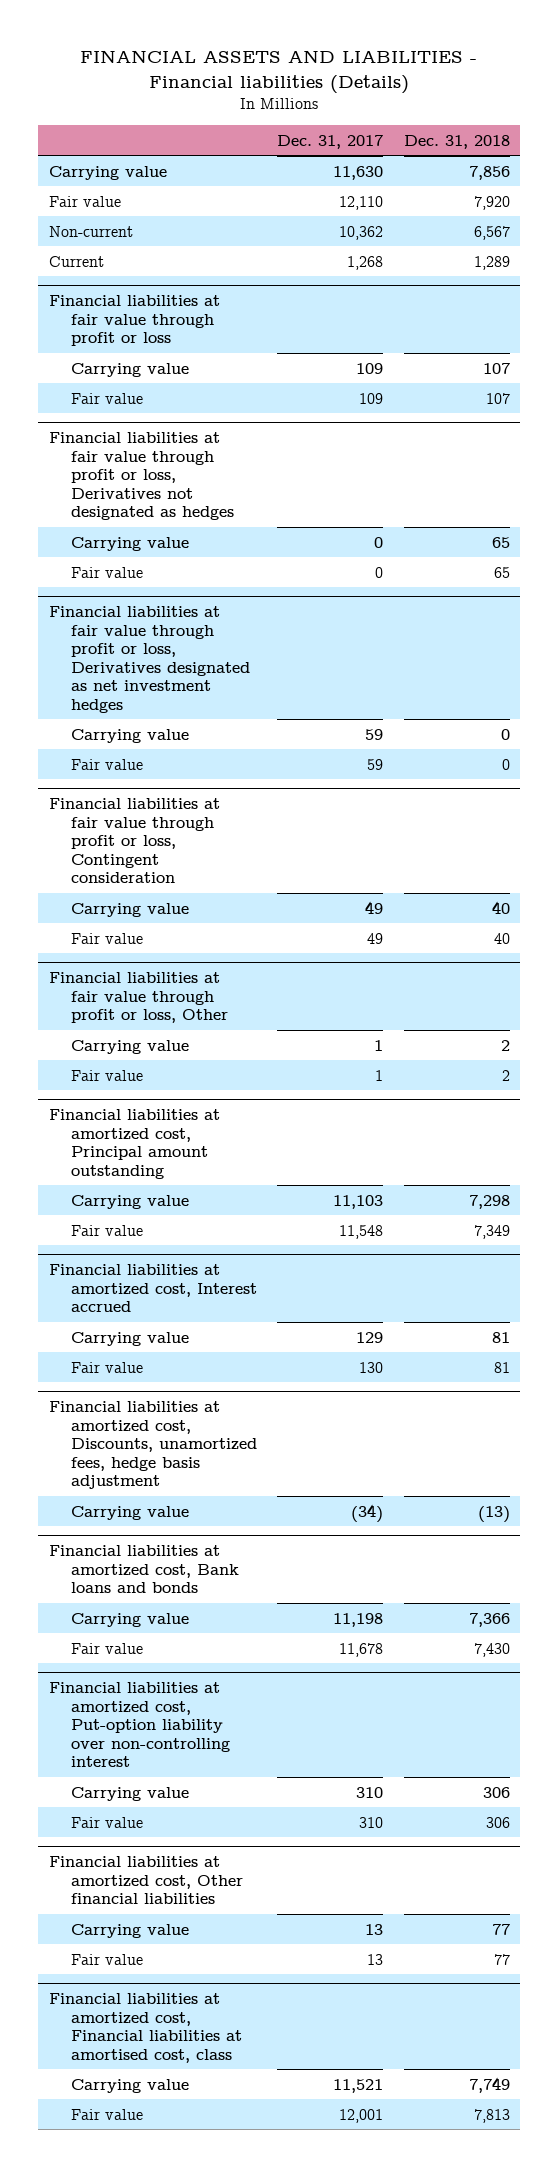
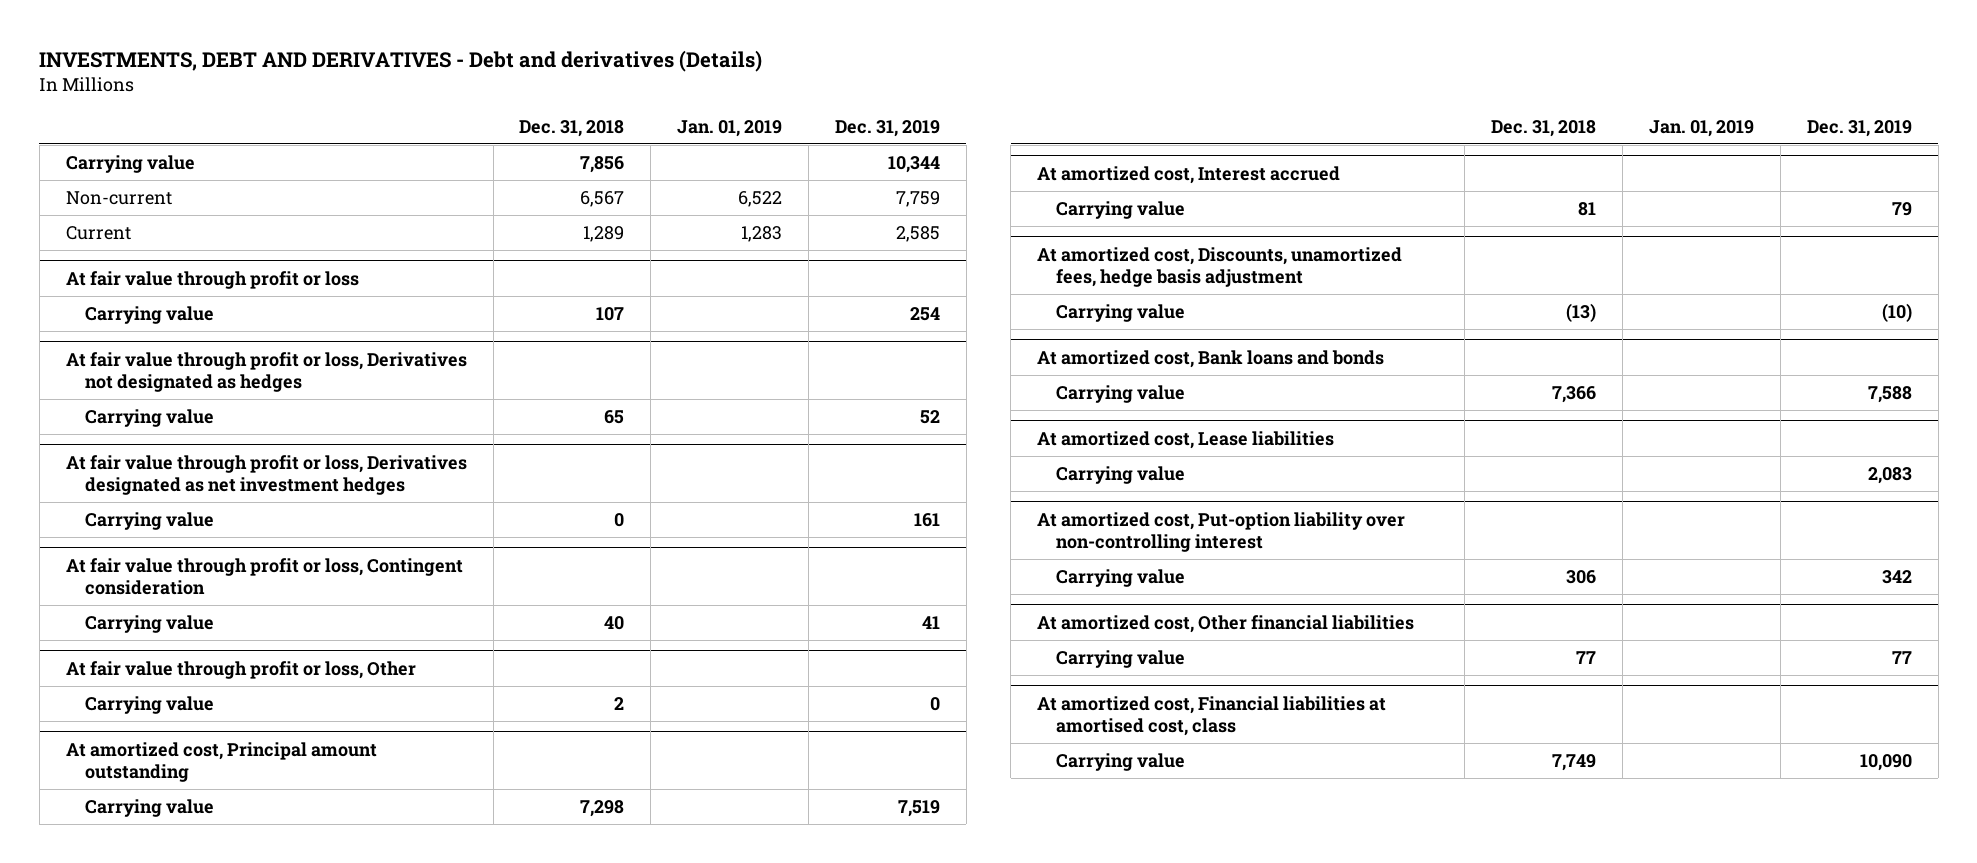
- FINANCIAL ASSETS AND LIABILITIES - Financial liabilities (Details)
+ INVESTMENTS, DEBT AND DERIVATIVES - Debt and derivatives (Details)
- | Dec. 31, 2017 | Dec. 31, 2018
+ | Dec. 31, 2018 | Jan. 01, 2019 | Dec. 31, 2019
- Fair value | 12,110 | 7,920
- Financial liabilities at fair value through profit or loss
+ At fair value through profit or loss
- Fair value | 109 | 107
- Financial liabilities at fair value through profit or loss, Derivatives not designated as hedges
+ At fair value through profit or loss, Derivatives not designated as hedges
- Fair value | 0 | 65
- Financial liabilities at fair value through profit or loss, Derivatives designated as net investment hedges
+ At fair value through profit or loss, Derivatives designated as net investment hedges
- Fair value | 59 | 0
- Financial liabilities at fair value through profit or loss, Contingent consideration
+ At fair value through profit or loss, Contingent consideration
- Fair value | 49 | 40
- Financial liabilities at fair value through profit or loss, Other
+ At fair value through profit or loss, Other
- Fair value | 1 | 2
- Financial liabilities at amortized cost, Principal amount outstanding
+ At amortized cost, Principal amount outstanding
- Fair value | 11,548 | 7,349
- Financial liabilities at amortized cost, Interest accrued
+ At amortized cost, Interest accrued
- Fair value | 130 | 81
- Financial liabilities at amortized cost, Discounts, unamortized fees, hedge basis adjustment
+ At amortized cost, Discounts, unamortized fees, hedge basis adjustment
- Financial liabilities at amortized cost, Bank loans and bonds
+ At amortized cost, Bank loans and bonds
- Fair value | 11,678 | 7,430
- Financial liabilities at amortized cost, Put-option liability over non-controlling interest
+ At amortized cost, Lease liabilities
+ Carrying value | | | 2,083
+ At amortized cost, Put-option liability over non-controlling interest
- Fair value | 310 | 306
- Financial liabilities at amortized cost, Other financial liabilities
+ At amortized cost, Other financial liabilities
- Fair value | 13 | 77
- Financial liabilities at amortized cost, Financial liabilities at amortised cost, class
+ At amortized cost, Financial liabilities at amortised cost, class
- Fair value | 12,001 | 7,813

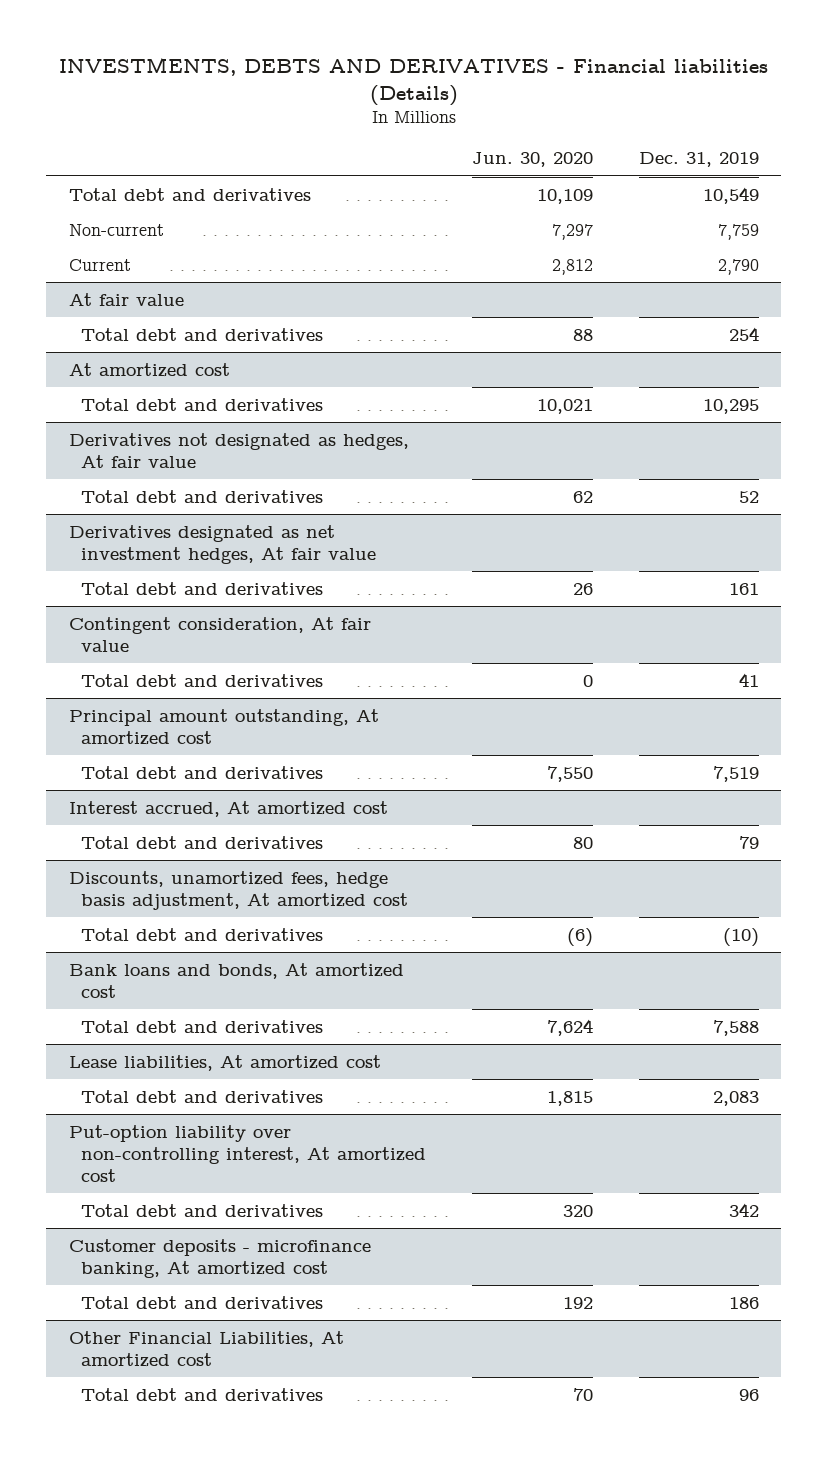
- INVESTMENTS, DEBT AND DERIVATIVES - Debt and derivatives (Details)
+ INVESTMENTS, DEBTS AND DERIVATIVES - Financial liabilities (Details)
- | Dec. 31, 2018 | Jan. 01, 2019 | Dec. 31, 2019
+ | Jun. 30, 2020 | Dec. 31, 2019
- Carrying value | 7,856 | | 10,344
+ Total debt and derivatives | 10,109 | 10,549
- Current | 1,289 | 1,283 | 2,585
- At fair value through profit or loss
- Carrying value | 107 | | 254
- At fair value through profit or loss, Derivatives not designated as hedges
- Carrying value | 65 | | 52
- At fair value through profit or loss, Derivatives designated as net investment hedges
- Carrying value | 0 | | 161
- At fair value through profit or loss, Contingent consideration
- Carrying value | 40 | | 41
- At fair value through profit or loss, Other
- Carrying value | 2 | | 0
- At amortized cost, Principal amount outstanding
- Carrying value | 7,298 | | 7,519
- At amortized cost, Interest accrued
- Carrying value | 81 | | 79
- At amortized cost, Discounts, unamortized fees, hedge basis adjustment
- Carrying value | (13) | | (10)
- At amortized cost, Bank loans and bonds
- Carrying value | 7,366 | | 7,588
- At amortized cost, Lease liabilities
- Carrying value | | | 2,083
- At amortized cost, Put-option liability over non-controlling interest
- Carrying value | 306 | | 342
- At amortized cost, Other financial liabilities
- Carrying value | 77 | | 77
- At amortized cost, Financial liabilities at amortised cost, class
- Carrying value | 7,749 | | 10,090
+ Current | 2,812 | 2,790
+ At fair value
+ Total debt and derivatives | 88 | 254
+ At amortized cost
+ Total debt and derivatives | 10,021 | 10,295
+ Derivatives not designated as hedges, At fair value
+ Total debt and derivatives | 62 | 52
+ Derivatives designated as net investment hedges, At fair value
+ Total debt and derivatives | 26 | 161
+ Contingent consideration, At fair value
+ Total debt and derivatives | 0 | 41
+ Principal amount outstanding, At amortized cost
+ Total debt and derivatives | 7,550 | 7,519
+ Interest accrued, At amortized cost
+ Total debt and derivatives | 80 | 79
+ Discounts, unamortized fees, hedge basis adjustment, At amortized cost
+ Total debt and derivatives | (6) | (10)
+ Bank loans and bonds, At amortized cost
+ Total debt and derivatives | 7,624 | 7,588
+ Lease liabilities, At amortized cost
+ Total debt and derivatives | 1,815 | 2,083
+ Put-option liability over non-controlling interest, At amortized cost
+ Total debt and derivatives | 320 | 342
+ Customer deposits - microfinance banking, At amortized cost
+ Total debt and derivatives | 192 | 186
+ Other Financial Liabilities, At amortized cost
+ Total debt and derivatives | 70 | 96

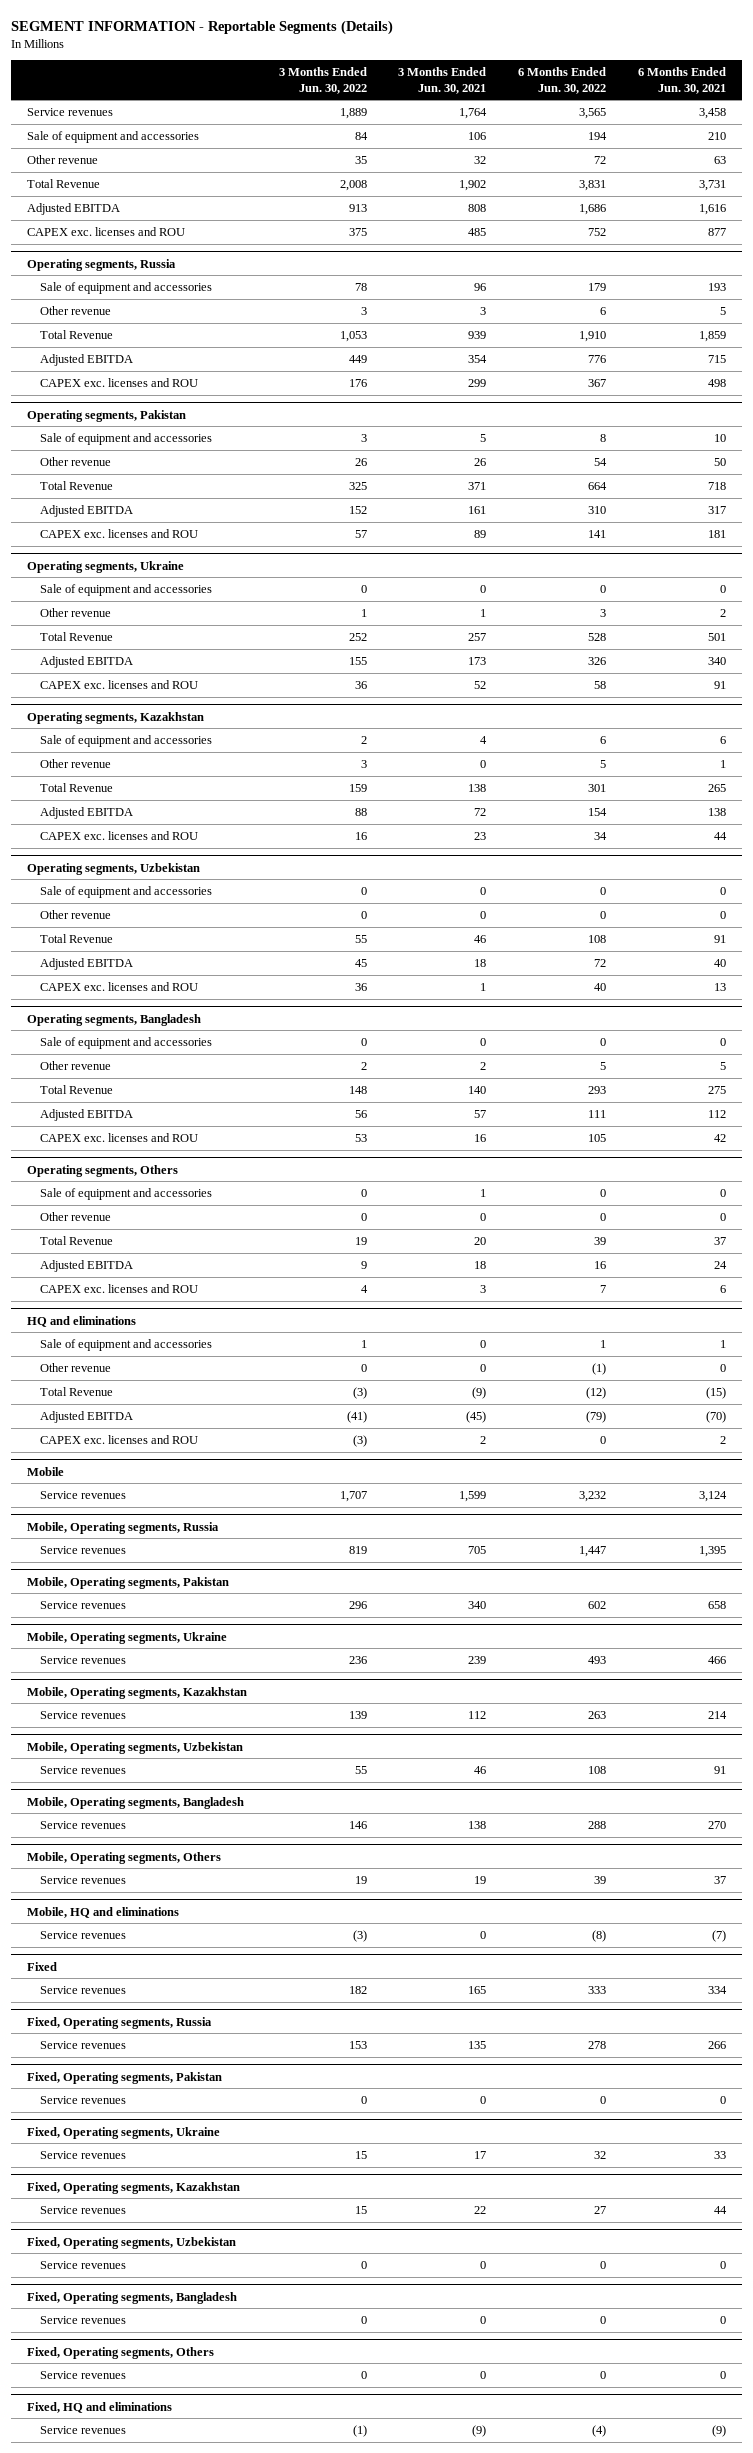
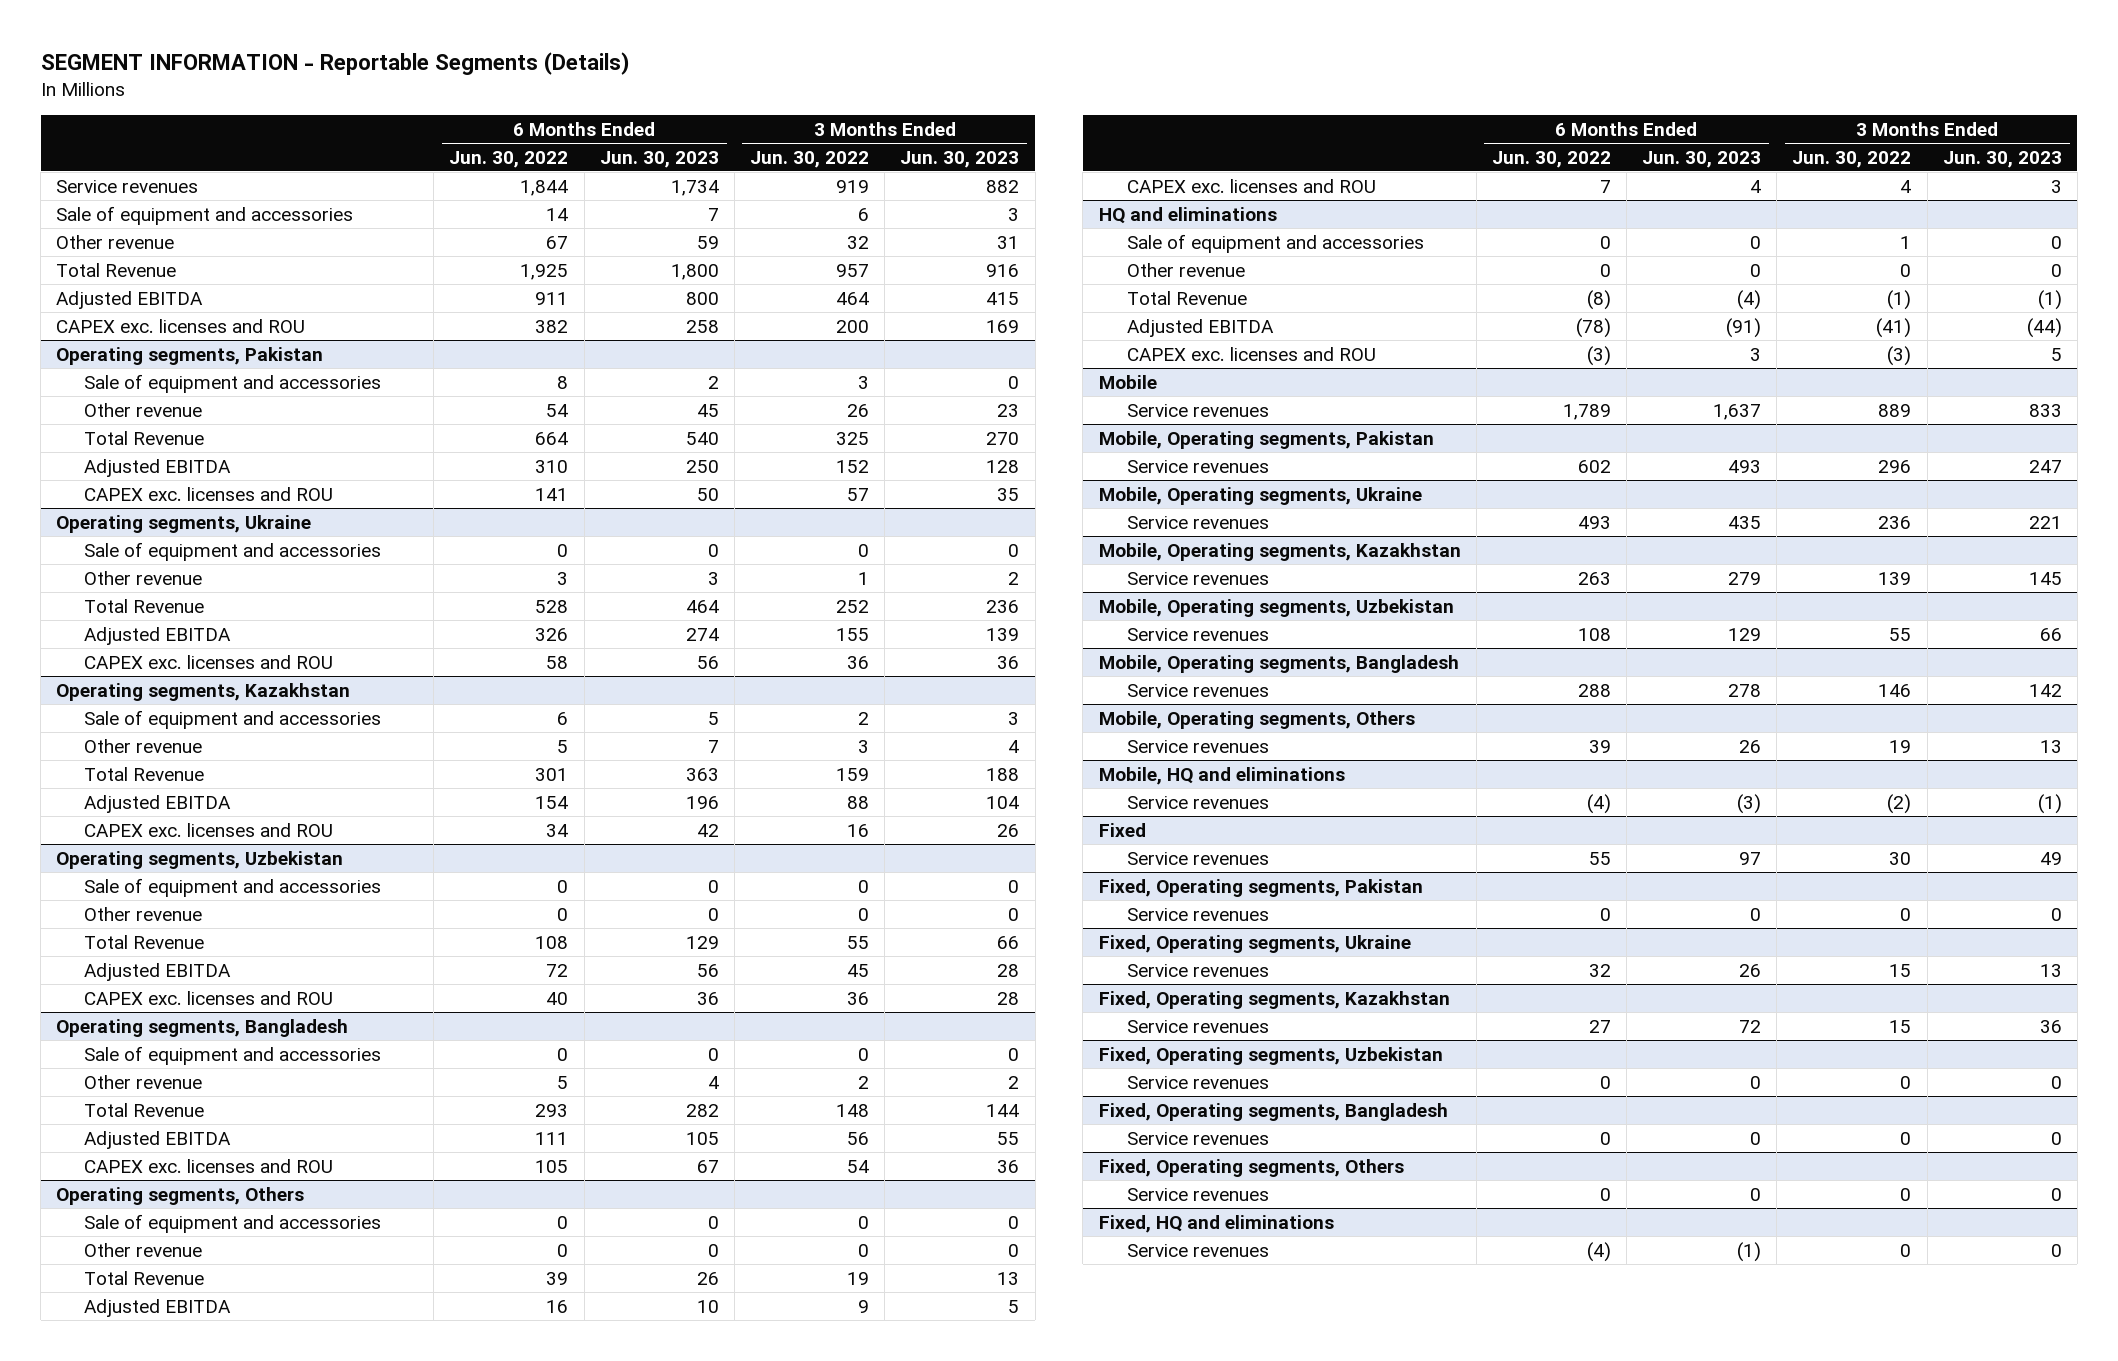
- | 3 Months Ended Jun. 30, 2022 | 3 Months Ended Jun. 30, 2021 | 6 Months Ended Jun. 30, 2022 | 6 Months Ended Jun. 30, 2021
+ | 6 Months Ended Jun. 30, 2022 | 6 Months Ended Jun. 30, 2023 | 3 Months Ended Jun. 30, 2022 | 3 Months Ended Jun. 30, 2023
- Service revenues | 1,889 | 1,764 | 3,565 | 3,458
- Sale of equipment and accessories | 84 | 106 | 194 | 210
- Other revenue | 35 | 32 | 72 | 63
- Total Revenue | 2,008 | 1,902 | 3,831 | 3,731
- Adjusted EBITDA | 913 | 808 | 1,686 | 1,616
- CAPEX exc. licenses and ROU | 375 | 485 | 752 | 877
- Operating segments, Russia
- Sale of equipment and accessories | 78 | 96 | 179 | 193
- Other revenue | 3 | 3 | 6 | 5
- Total Revenue | 1,053 | 939 | 1,910 | 1,859
- Adjusted EBITDA | 449 | 354 | 776 | 715
- CAPEX exc. licenses and ROU | 176 | 299 | 367 | 498
+ Service revenues | 1,844 | 1,734 | 919 | 882
+ Sale of equipment and accessories | 14 | 7 | 6 | 3
+ Other revenue | 67 | 59 | 32 | 31
+ Total Revenue | 1,925 | 1,800 | 957 | 916
+ Adjusted EBITDA | 911 | 800 | 464 | 415
+ CAPEX exc. licenses and ROU | 382 | 258 | 200 | 169
@ Operating segments, Bangladesh
- CAPEX exc. licenses and ROU | 53 | 16 | 105 | 42
+ CAPEX exc. licenses and ROU | 105 | 67 | 54 | 36
@ HQ and eliminations
- Sale of equipment and accessories | 1 | 0 | 1 | 1
- Other revenue | 0 | 0 | (1) | 0
- Total Revenue | (3) | (9) | (12) | (15)
- Adjusted EBITDA | (41) | (45) | (79) | (70)
- CAPEX exc. licenses and ROU | (3) | 2 | 0 | 2
+ Sale of equipment and accessories | 0 | 0 | 1 | 0
+ Other revenue | 0 | 0 | 0 | 0
+ Total Revenue | (8) | (4) | (1) | (1)
+ Adjusted EBITDA | (78) | (91) | (41) | (44)
+ CAPEX exc. licenses and ROU | (3) | 3 | (3) | 5
@ Mobile
- Service revenues | 1,707 | 1,599 | 3,232 | 3,124
- Mobile, Operating segments, Russia
- Service revenues | 819 | 705 | 1,447 | 1,395
@ Mobile
+ Service revenues | 1,789 | 1,637 | 889 | 833
@ Mobile, HQ and eliminations
- Service revenues | (3) | 0 | (8) | (7)
+ Service revenues | (4) | (3) | (2) | (1)
@ Fixed
- Service revenues | 182 | 165 | 333 | 334
- Fixed, Operating segments, Russia
- Service revenues | 153 | 135 | 278 | 266
@ Fixed
+ Service revenues | 55 | 97 | 30 | 49
@ Fixed, HQ and eliminations
- Service revenues | (1) | (9) | (4) | (9)
+ Service revenues | (4) | (1) | 0 | 0

